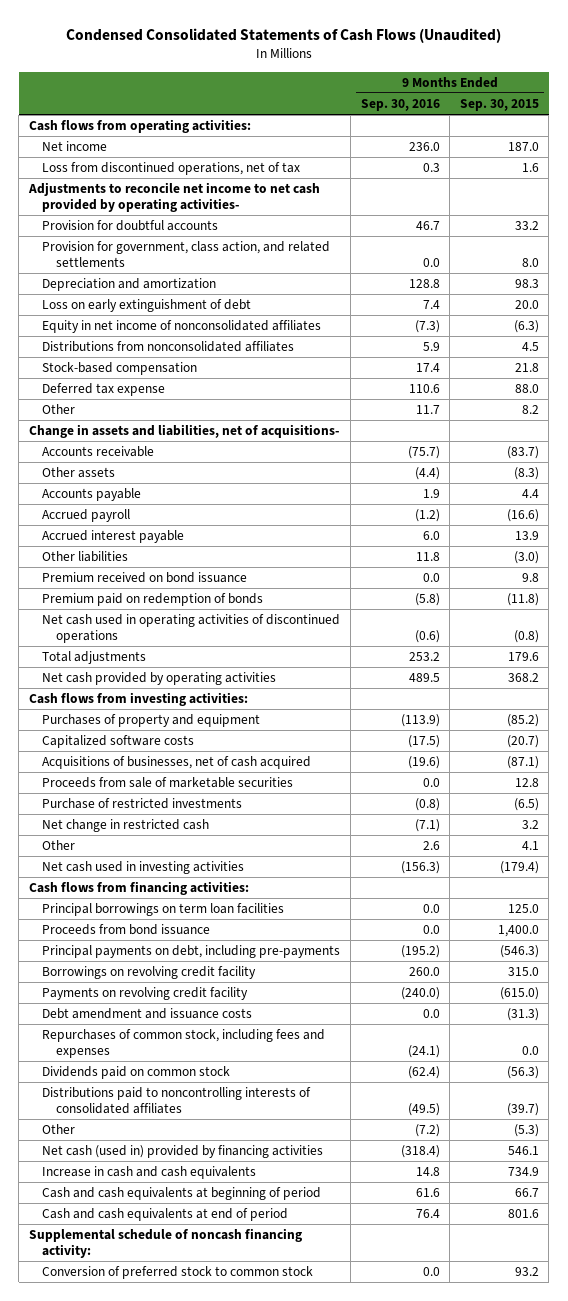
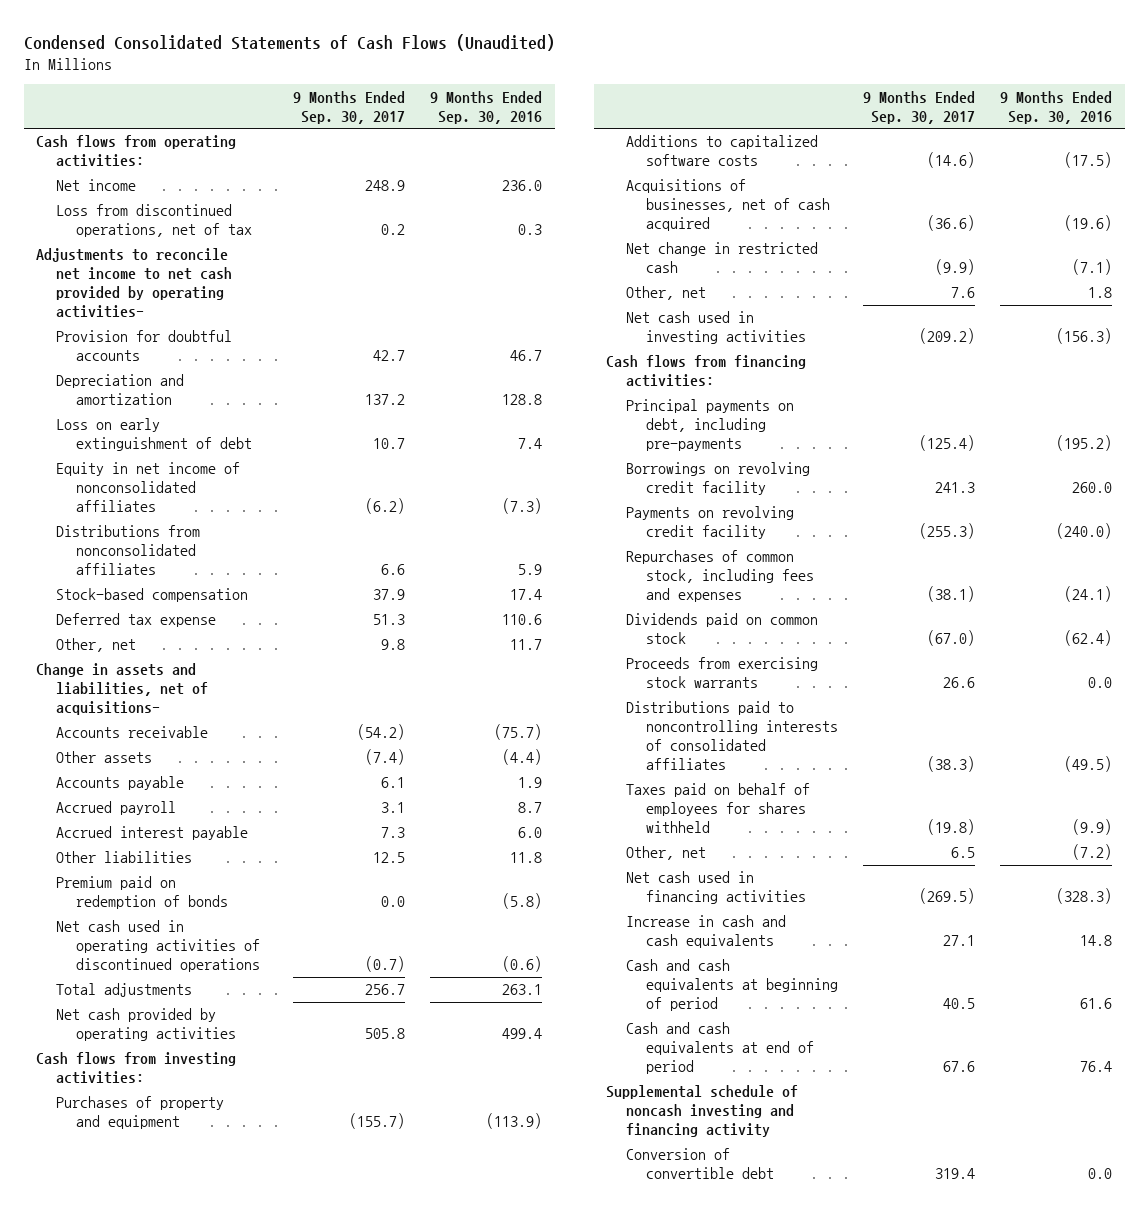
- | 9 Months Ended Sep. 30, 2016 | 9 Months Ended Sep. 30, 2015
+ | 9 Months Ended Sep. 30, 2017 | 9 Months Ended Sep. 30, 2016
- Provision for government, class action, and related settlements | 0.0 | 8.0
- Other | 11.7 | 8.2
+ Other, net | 9.8 | 11.7
- Accrued payroll | (1.2) | (16.6)
+ Accrued payroll | 3.1 | 8.7
- Premium received on bond issuance | 0.0 | 9.8
- Total adjustments | 253.2 | 179.6
- Net cash provided by operating activities | 489.5 | 368.2
+ Total adjustments | 256.7 | 263.1
+ Net cash provided by operating activities | 505.8 | 499.4
- Capitalized software costs | (17.5) | (20.7)
+ Additions to capitalized software costs | (14.6) | (17.5)
- Proceeds from sale of marketable securities | 0.0 | 12.8
- Purchase of restricted investments | (0.8) | (6.5)
- Other | 2.6 | 4.1
+ Other, net | 7.6 | 1.8
- Principal borrowings on term loan facilities | 0.0 | 125.0
- Proceeds from bond issuance | 0.0 | 1,400.0
- Debt amendment and issuance costs | 0.0 | (31.3)
+ Proceeds from exercising stock warrants | 26.6 | 0.0
- Other | (7.2) | (5.3)
- Net cash (used in) provided by financing activities | (318.4) | 546.1
+ Taxes paid on behalf of employees for shares withheld | (19.8) | (9.9)
+ Other, net | 6.5 | (7.2)
+ Net cash used in financing activities | (269.5) | (328.3)
- Supplemental schedule of noncash financing activity:
- Conversion of preferred stock to common stock | 0.0 | 93.2
+ Supplemental schedule of noncash investing and financing activity
+ Conversion of convertible debt | 319.4 | 0.0

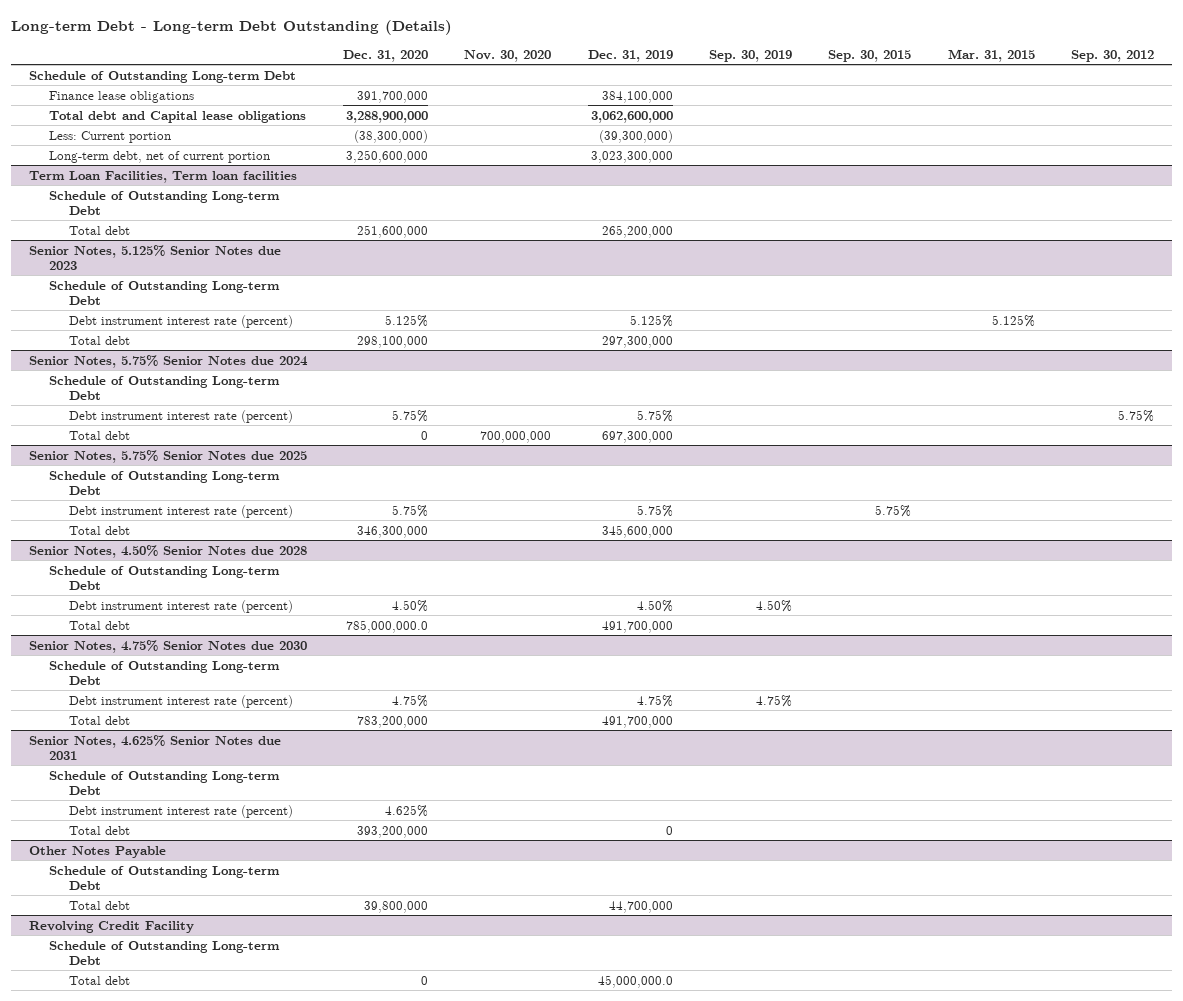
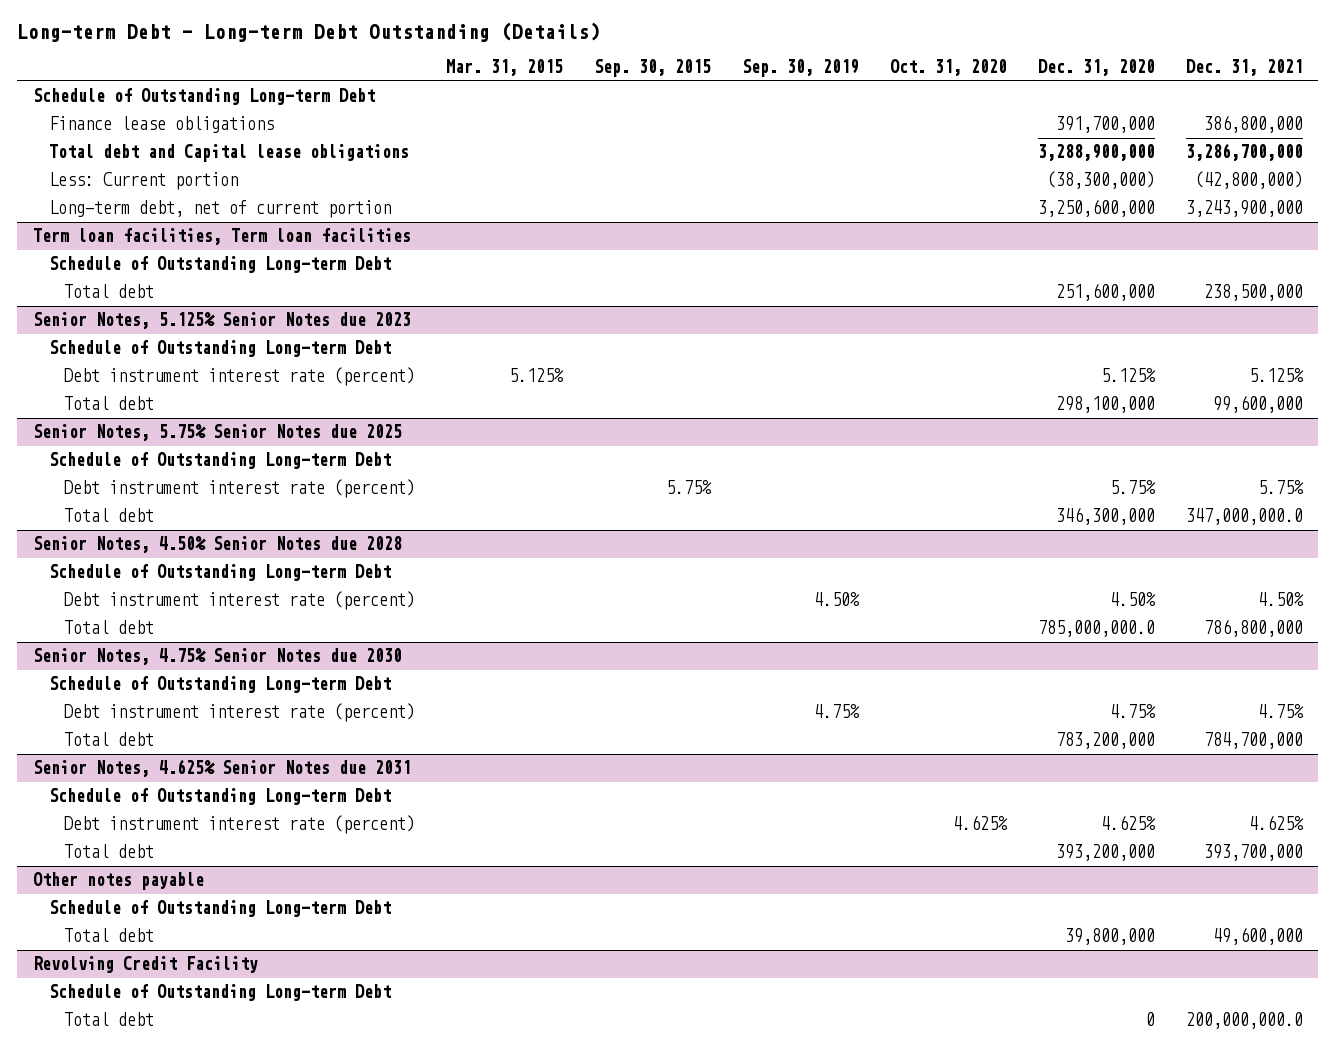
- | Dec. 31, 2020 | Nov. 30, 2020 | Dec. 31, 2019 | Sep. 30, 2019 | Sep. 30, 2015 | Mar. 31, 2015 | Sep. 30, 2012
+ | Mar. 31, 2015 | Sep. 30, 2015 | Sep. 30, 2019 | Oct. 31, 2020 | Dec. 31, 2020 | Dec. 31, 2021
- Term Loan Facilities, Term loan facilities
+ Term loan facilities, Term loan facilities
- Senior Notes, 5.75% Senior Notes due 2024
- Schedule of Outstanding Long-term Debt
- Debt instrument interest rate (percent) | 5.75% | | 5.75% | | | | 5.75%
- Total debt | 0 | 700,000,000 | 697,300,000 | | | |
- Other Notes Payable
+ Other notes payable

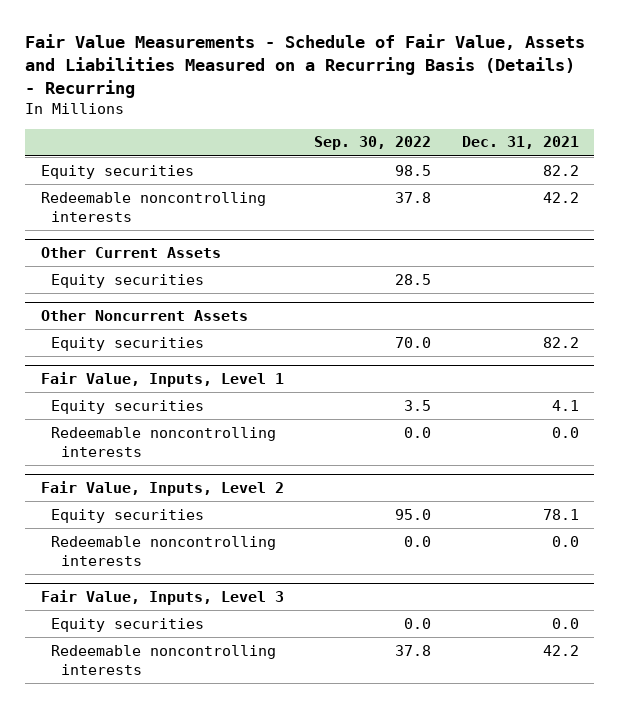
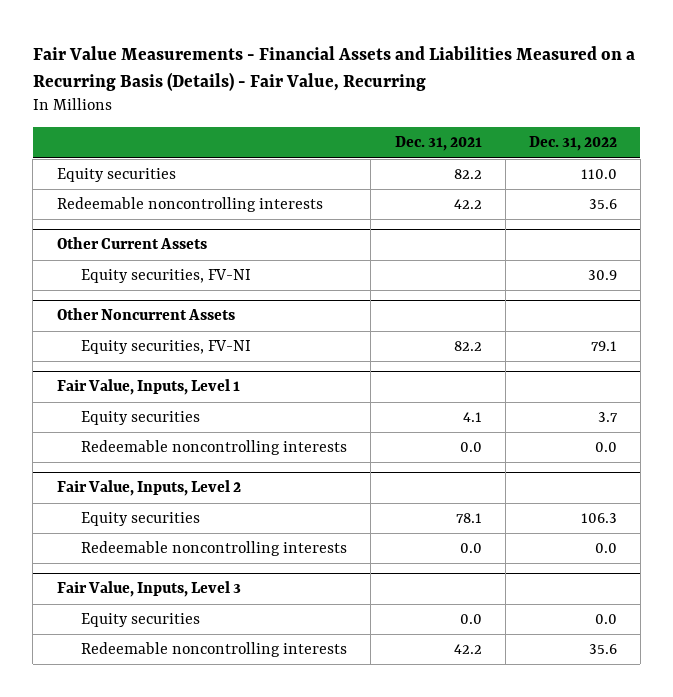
- Fair Value Measurements - Schedule of Fair Value, Assets and Liabilities Measured on a Recurring Basis (Details) - Recurring
+ Fair Value Measurements - Financial Assets and Liabilities Measured on a Recurring Basis (Details) - Fair Value, Recurring
- | Sep. 30, 2022 | Dec. 31, 2021
+ | Dec. 31, 2021 | Dec. 31, 2022
@ Other Current Assets
- Equity securities | 28.5 |
+ Equity securities, FV-NI | | 30.9
@ Other Noncurrent Assets
- Equity securities | 70.0 | 82.2
+ Equity securities, FV-NI | 82.2 | 79.1

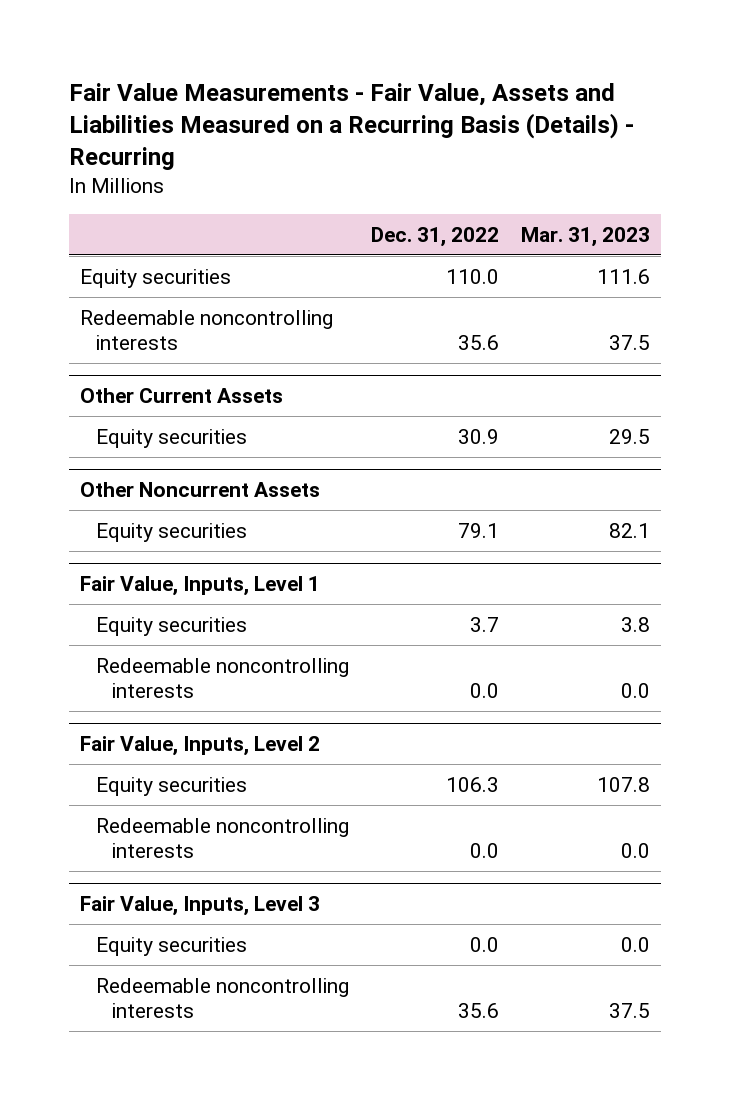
- Fair Value Measurements - Financial Assets and Liabilities Measured on a Recurring Basis (Details) - Fair Value, Recurring
+ Fair Value Measurements - Fair Value, Assets and Liabilities Measured on a Recurring Basis (Details) - Recurring
- | Dec. 31, 2021 | Dec. 31, 2022
+ | Dec. 31, 2022 | Mar. 31, 2023
@ Other Current Assets
- Equity securities, FV-NI | | 30.9
+ Equity securities | 30.9 | 29.5
@ Other Noncurrent Assets
- Equity securities, FV-NI | 82.2 | 79.1
+ Equity securities | 79.1 | 82.1

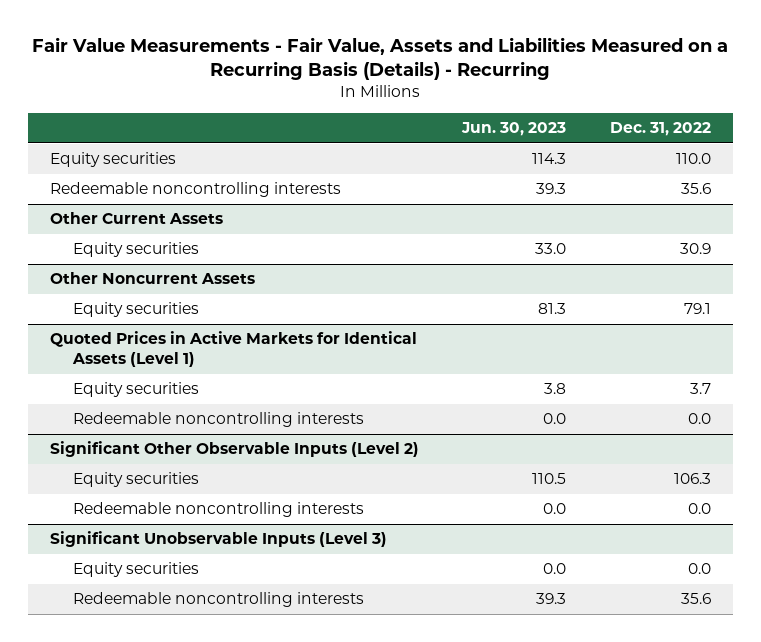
- | Dec. 31, 2022 | Mar. 31, 2023
+ | Jun. 30, 2023 | Dec. 31, 2022
- Fair Value, Inputs, Level 1
+ Quoted Prices in Active Markets for Identical Assets (Level 1)
- Fair Value, Inputs, Level 2
+ Significant Other Observable Inputs (Level 2)
- Fair Value, Inputs, Level 3
+ Significant Unobservable Inputs (Level 3)

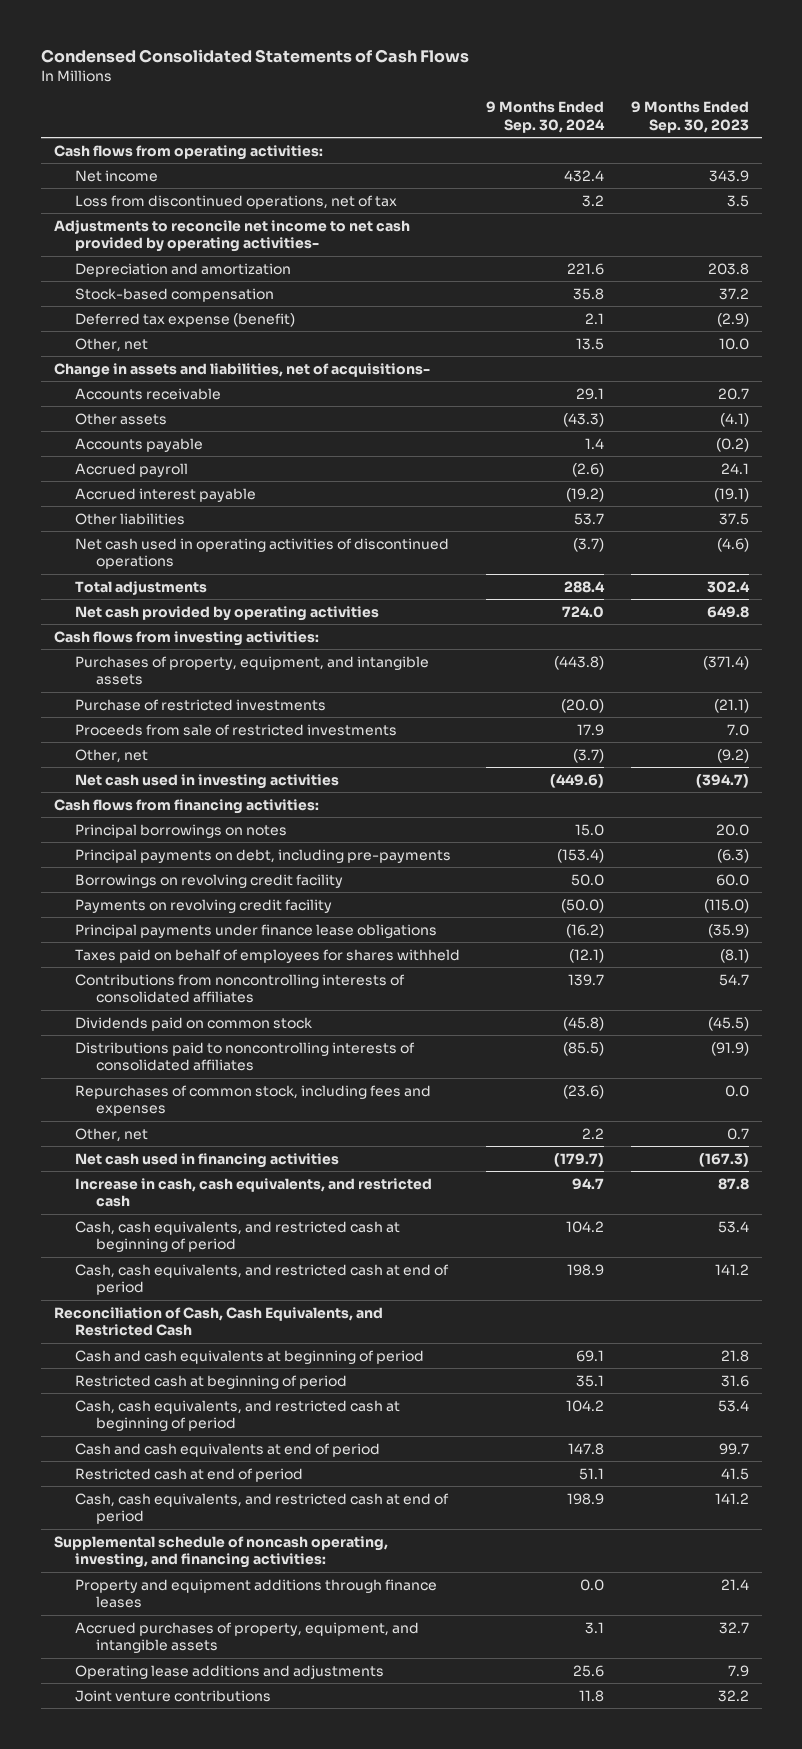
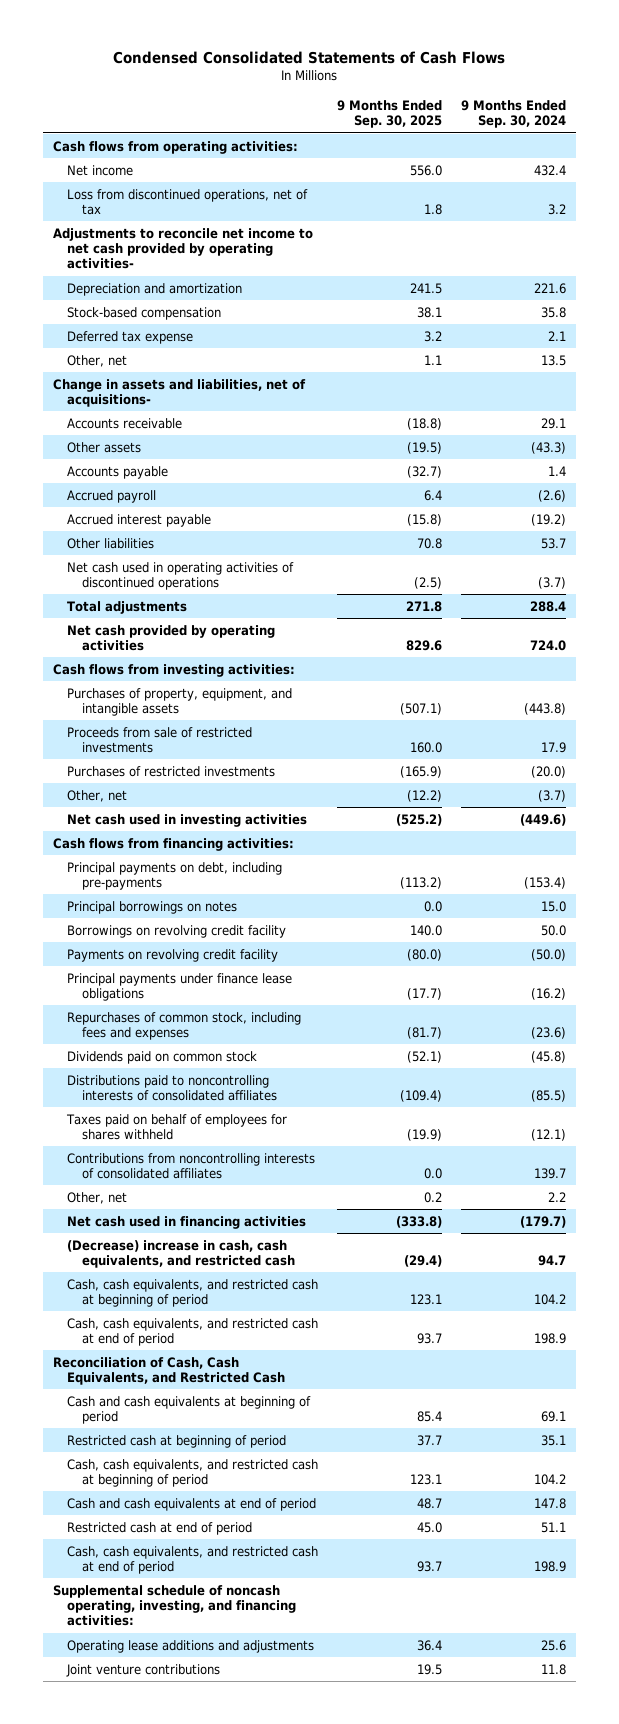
- | 9 Months Ended Sep. 30, 2024 | 9 Months Ended Sep. 30, 2023
+ | 9 Months Ended Sep. 30, 2025 | 9 Months Ended Sep. 30, 2024
- Deferred tax expense (benefit) | 2.1 | (2.9)
+ Deferred tax expense | 3.2 | 2.1
- Purchase of restricted investments | (20.0) | (21.1)
+ Purchases of restricted investments | (165.9) | (20.0)
moved down: Principal borrowings on notes | 0.0 | 15.0
moved up: Repurchases of common stock, including fees and expenses | (81.7) | (23.6)
moved down: Taxes paid on behalf of employees for shares withheld | (19.9) | (12.1)
moved down: Contributions from noncontrolling interests of consolidated affiliates | 0.0 | 139.7
- Increase in cash, cash equivalents, and restricted cash | 94.7 | 87.8
+ (Decrease) increase in cash, cash equivalents, and restricted cash | (29.4) | 94.7
- Property and equipment additions through finance leases | 0.0 | 21.4
- Accrued purchases of property, equipment, and intangible assets | 3.1 | 32.7

